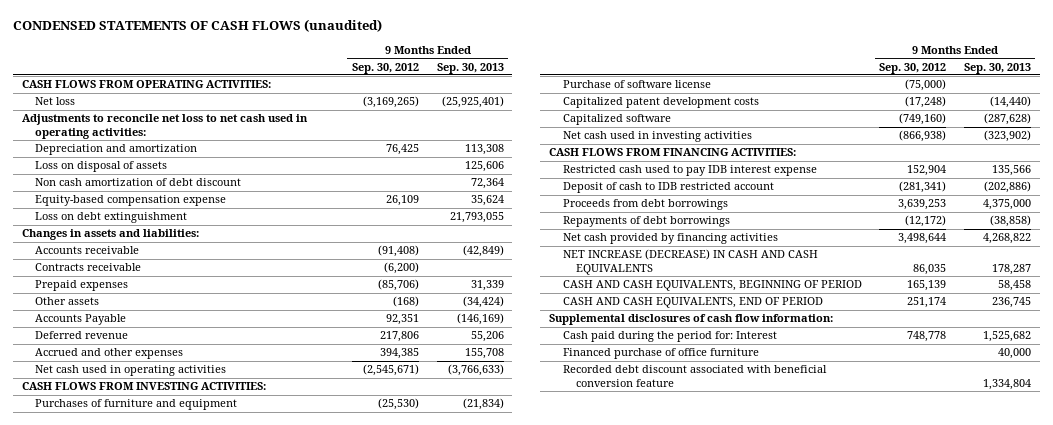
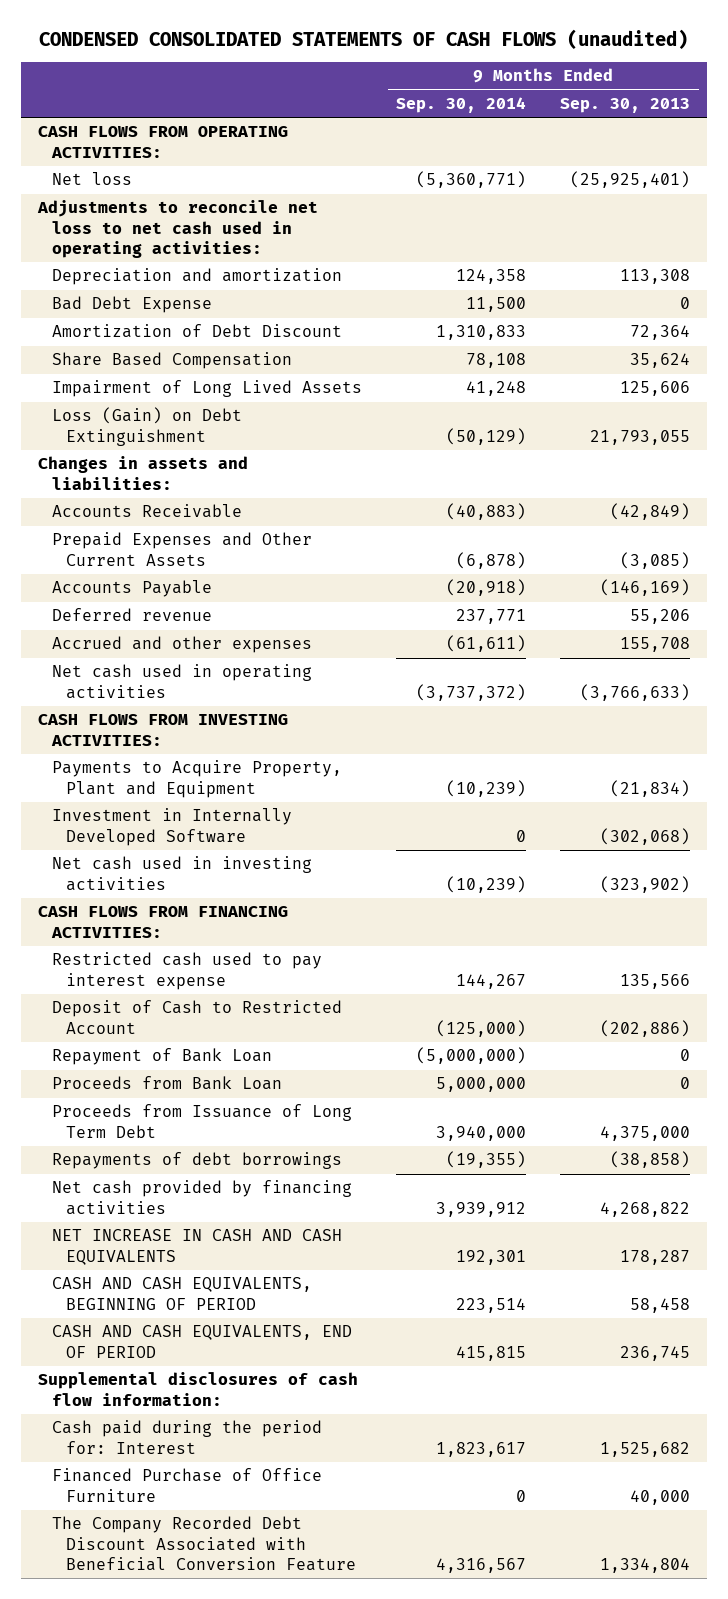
- CONDENSED STATEMENTS OF CASH FLOWS (unaudited)
+ CONDENSED CONSOLIDATED STATEMENTS OF CASH FLOWS (unaudited)
- | 9 Months Ended Sep. 30, 2012 | 9 Months Ended Sep. 30, 2013
+ | 9 Months Ended Sep. 30, 2014 | 9 Months Ended Sep. 30, 2013
- Loss on disposal of assets | | 125,606
- Non cash amortization of debt discount | | 72,364
- Equity-based compensation expense | 26,109 | 35,624
- Loss on debt extinguishment | | 21,793,055
+ Bad Debt Expense | 11,500 | 0
+ Amortization of Debt Discount | 1,310,833 | 72,364
+ Share Based Compensation | 78,108 | 35,624
+ Impairment of Long Lived Assets | 41,248 | 125,606
+ Loss (Gain) on Debt Extinguishment | (50,129) | 21,793,055
- Accounts receivable | (91,408) | (42,849)
- Contracts receivable | (6,200) |
- Prepaid expenses | (85,706) | 31,339
- Other assets | (168) | (34,424)
+ Accounts Receivable | (40,883) | (42,849)
+ Prepaid Expenses and Other Current Assets | (6,878) | (3,085)
- Purchases of furniture and equipment | (25,530) | (21,834)
- Purchase of software license | (75,000) |
- Capitalized patent development costs | (17,248) | (14,440)
- Capitalized software | (749,160) | (287,628)
+ Payments to Acquire Property, Plant and Equipment | (10,239) | (21,834)
+ Investment in Internally Developed Software | 0 | (302,068)
- Restricted cash used to pay IDB interest expense | 152,904 | 135,566
- Deposit of cash to IDB restricted account | (281,341) | (202,886)
- Proceeds from debt borrowings | 3,639,253 | 4,375,000
+ Restricted cash used to pay interest expense | 144,267 | 135,566
+ Deposit of Cash to Restricted Account | (125,000) | (202,886)
+ Repayment of Bank Loan | (5,000,000) | 0
+ Proceeds from Bank Loan | 5,000,000 | 0
+ Proceeds from Issuance of Long Term Debt | 3,940,000 | 4,375,000
- NET INCREASE (DECREASE) IN CASH AND CASH EQUIVALENTS | 86,035 | 178,287
+ NET INCREASE IN CASH AND CASH EQUIVALENTS | 192,301 | 178,287
- Financed purchase of office furniture | | 40,000
- Recorded debt discount associated with beneficial conversion feature | | 1,334,804
+ Financed Purchase of Office Furniture | 0 | 40,000
+ The Company Recorded Debt Discount Associated with Beneficial Conversion Feature | 4,316,567 | 1,334,804

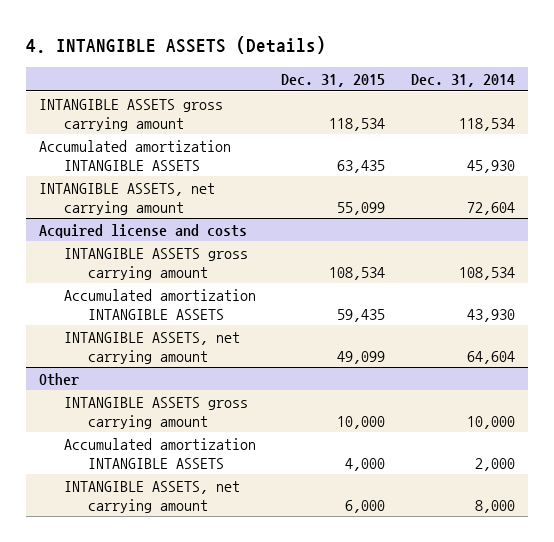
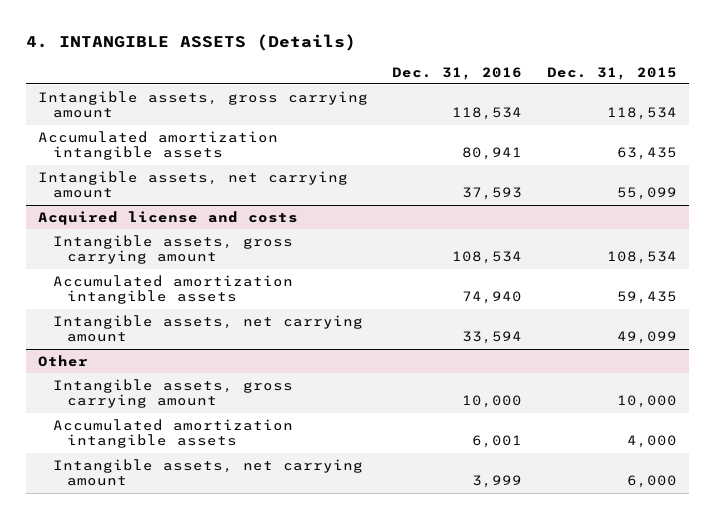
- | Dec. 31, 2015 | Dec. 31, 2014
+ | Dec. 31, 2016 | Dec. 31, 2015
- INTANGIBLE ASSETS gross carrying amount | 118,534 | 118,534
- Accumulated amortization INTANGIBLE ASSETS | 63,435 | 45,930
- INTANGIBLE ASSETS, net carrying amount | 55,099 | 72,604
+ Intangible assets, gross carrying amount | 118,534 | 118,534
+ Accumulated amortization intangible assets | 80,941 | 63,435
+ Intangible assets, net carrying amount | 37,593 | 55,099
@ Acquired license and costs
- INTANGIBLE ASSETS gross carrying amount | 108,534 | 108,534
- Accumulated amortization INTANGIBLE ASSETS | 59,435 | 43,930
- INTANGIBLE ASSETS, net carrying amount | 49,099 | 64,604
+ Intangible assets, gross carrying amount | 108,534 | 108,534
+ Accumulated amortization intangible assets | 74,940 | 59,435
+ Intangible assets, net carrying amount | 33,594 | 49,099
@ Other
- INTANGIBLE ASSETS gross carrying amount | 10,000 | 10,000
- Accumulated amortization INTANGIBLE ASSETS | 4,000 | 2,000
- INTANGIBLE ASSETS, net carrying amount | 6,000 | 8,000
+ Intangible assets, gross carrying amount | 10,000 | 10,000
+ Accumulated amortization intangible assets | 6,001 | 4,000
+ Intangible assets, net carrying amount | 3,999 | 6,000

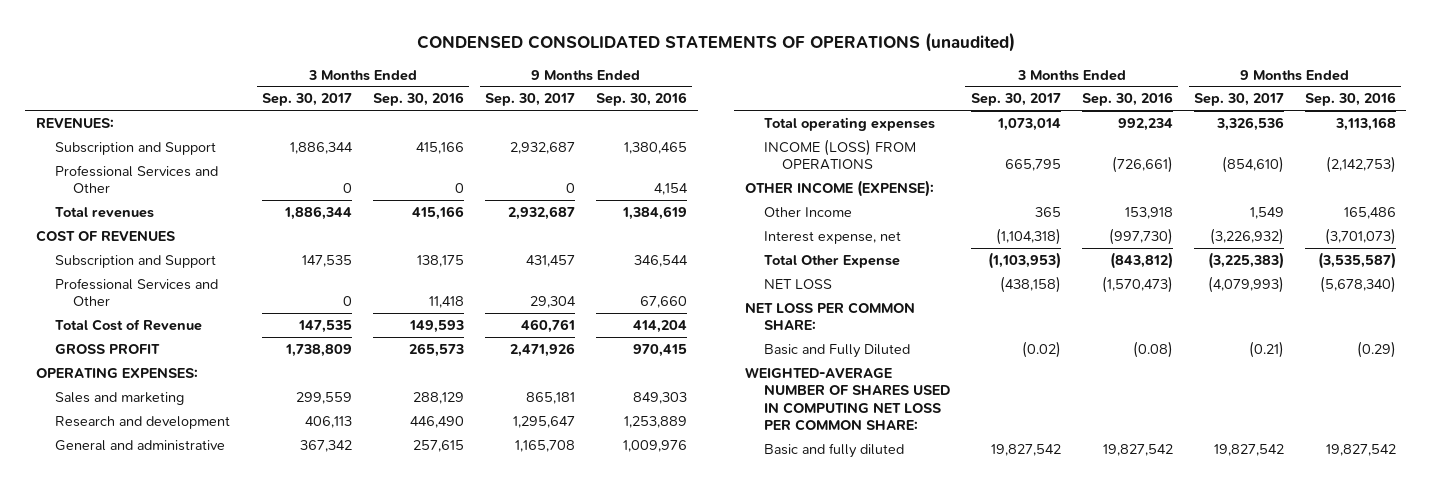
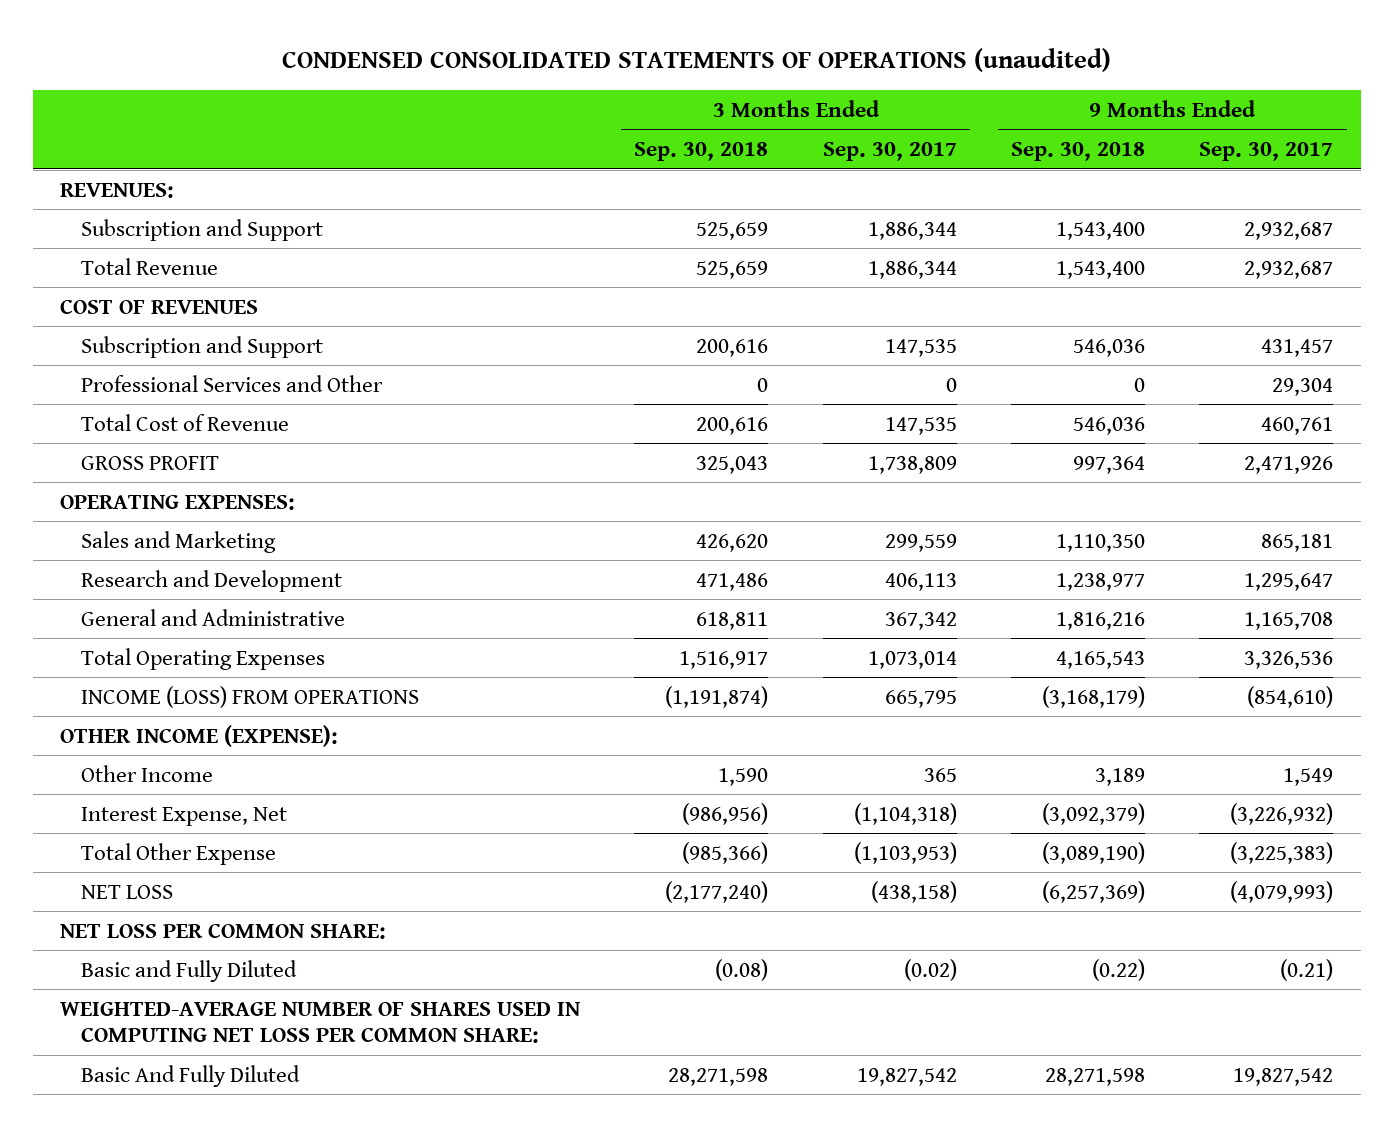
- | 3 Months Ended Sep. 30, 2017 | 3 Months Ended Sep. 30, 2016 | 9 Months Ended Sep. 30, 2017 | 9 Months Ended Sep. 30, 2016
+ | 3 Months Ended Sep. 30, 2018 | 3 Months Ended Sep. 30, 2017 | 9 Months Ended Sep. 30, 2018 | 9 Months Ended Sep. 30, 2017
- Professional Services and Other | 0 | 0 | 0 | 4,154
- Total revenues | 1,886,344 | 415,166 | 2,932,687 | 1,384,619
+ Total Revenue | 525,659 | 1,886,344 | 1,543,400 | 2,932,687
- Sales and marketing | 299,559 | 288,129 | 865,181 | 849,303
- Research and development | 406,113 | 446,490 | 1,295,647 | 1,253,889
- General and administrative | 367,342 | 257,615 | 1,165,708 | 1,009,976
- Total operating expenses | 1,073,014 | 992,234 | 3,326,536 | 3,113,168
+ Sales and Marketing | 426,620 | 299,559 | 1,110,350 | 865,181
+ Research and Development | 471,486 | 406,113 | 1,238,977 | 1,295,647
+ General and Administrative | 618,811 | 367,342 | 1,816,216 | 1,165,708
+ Total Operating Expenses | 1,516,917 | 1,073,014 | 4,165,543 | 3,326,536
- Interest expense, net | (1,104,318) | (997,730) | (3,226,932) | (3,701,073)
+ Interest Expense, Net | (986,956) | (1,104,318) | (3,092,379) | (3,226,932)
- Basic and fully diluted | 19,827,542 | 19,827,542 | 19,827,542 | 19,827,542
+ Basic And Fully Diluted | 28,271,598 | 19,827,542 | 28,271,598 | 19,827,542

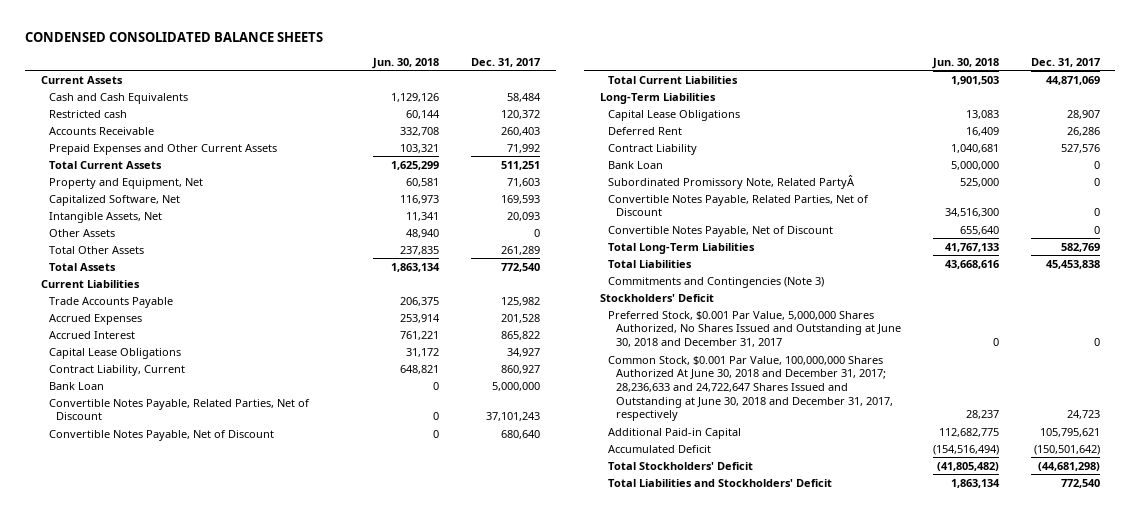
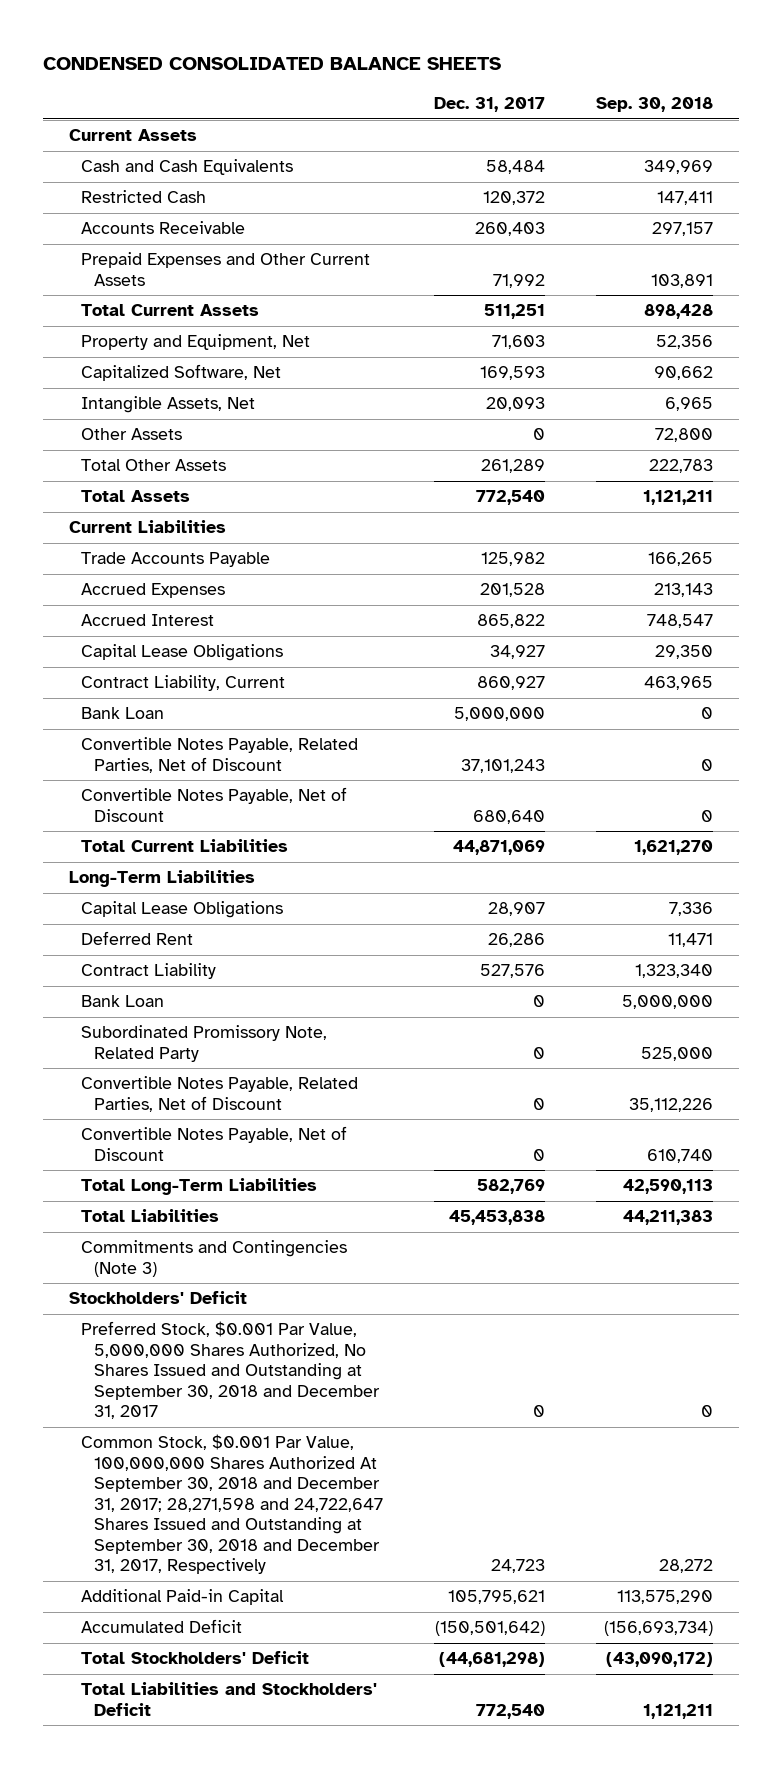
- | Jun. 30, 2018 | Dec. 31, 2017
+ | Dec. 31, 2017 | Sep. 30, 2018
- Restricted cash | 60,144 | 120,372
+ Restricted Cash | 120,372 | 147,411
- Subordinated Promissory Note, Related PartyÂ | 525,000 | 0
+ Subordinated Promissory Note, Related Party | 0 | 525,000
- Preferred Stock, $0.001 Par Value, 5,000,000 Shares Authorized, No Shares Issued and Outstanding at June 30, 2018 and December 31, 2017 | 0 | 0
- Common Stock, $0.001 Par Value, 100,000,000 Shares Authorized At June 30, 2018 and December 31, 2017; 28,236,633 and 24,722,647 Shares Issued and Outstanding at June 30, 2018 and December 31, 2017, respectively | 28,237 | 24,723
+ Preferred Stock, $0.001 Par Value, 5,000,000 Shares Authorized, No Shares Issued and Outstanding at September 30, 2018 and December 31, 2017 | 0 | 0
+ Common Stock, $0.001 Par Value, 100,000,000 Shares Authorized At September 30, 2018 and December 31, 2017; 28,271,598 and 24,722,647 Shares Issued and Outstanding at September 30, 2018 and December 31, 2017, Respectively | 24,723 | 28,272

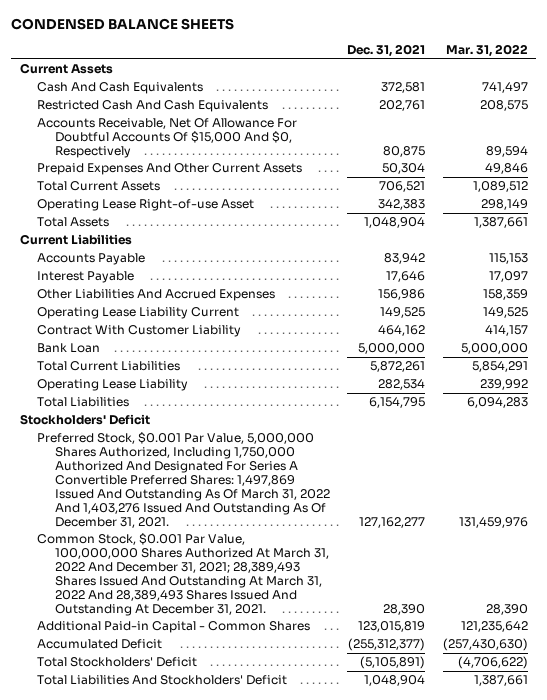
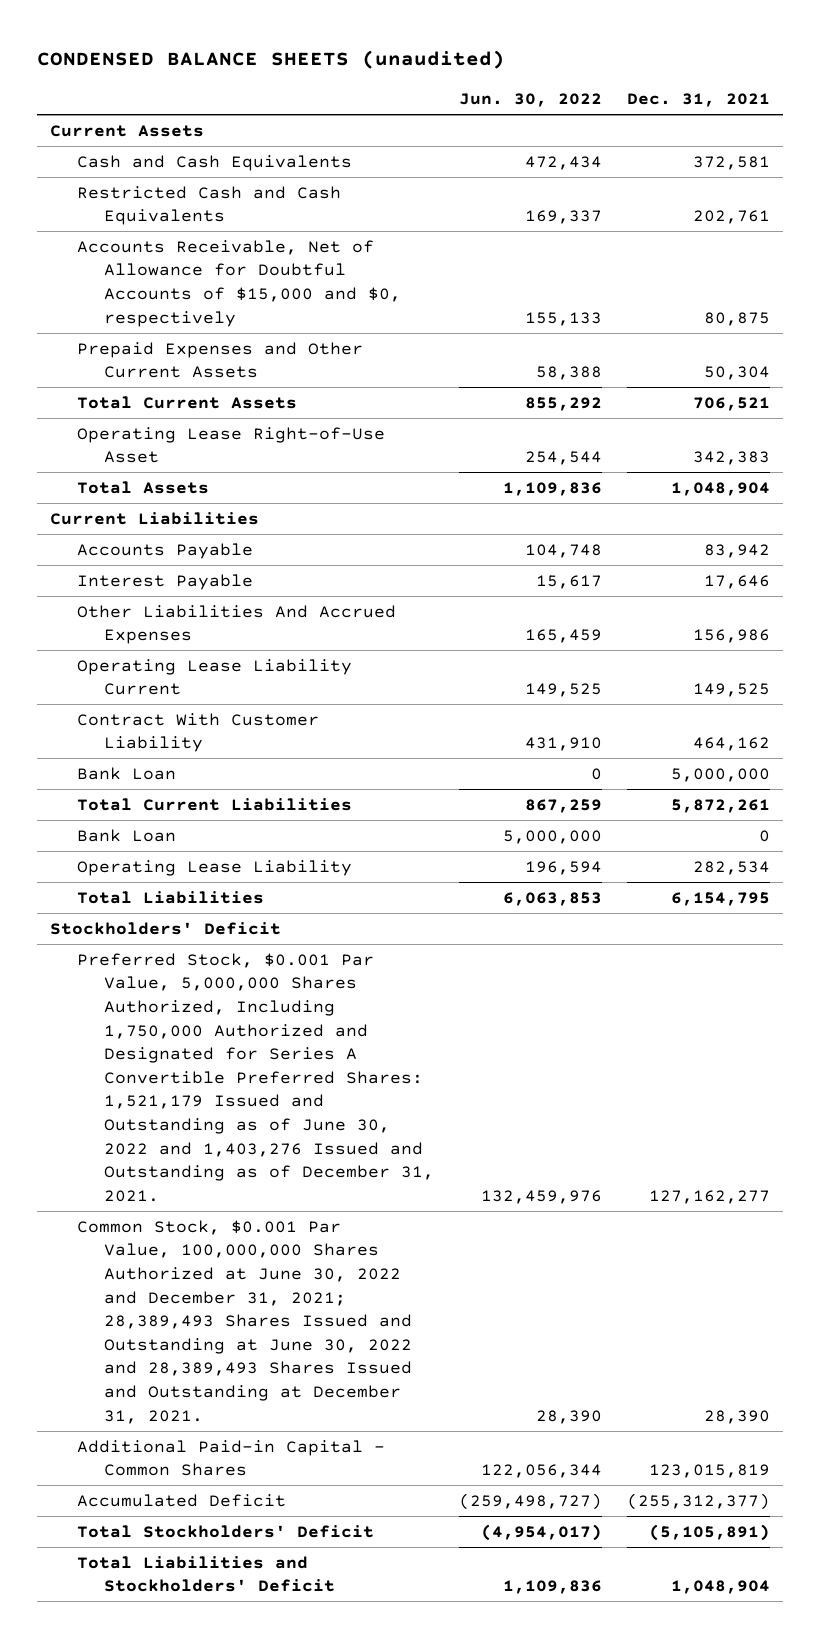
- CONDENSED BALANCE SHEETS
+ CONDENSED BALANCE SHEETS (unaudited)
- | Dec. 31, 2021 | Mar. 31, 2022
+ | Jun. 30, 2022 | Dec. 31, 2021
- Cash And Cash Equivalents | 372,581 | 741,497
- Restricted Cash And Cash Equivalents | 202,761 | 208,575
- Accounts Receivable, Net Of Allowance For Doubtful Accounts Of $15,000 And $0, Respectively | 80,875 | 89,594
- Prepaid Expenses And Other Current Assets | 50,304 | 49,846
+ Cash and Cash Equivalents | 472,434 | 372,581
+ Restricted Cash and Cash Equivalents | 169,337 | 202,761
+ Accounts Receivable, Net of Allowance for Doubtful Accounts of $15,000 and $0, respectively | 155,133 | 80,875
+ Prepaid Expenses and Other Current Assets | 58,388 | 50,304
- Operating Lease Right-of-use Asset | 342,383 | 298,149
+ Operating Lease Right-of-Use Asset | 254,544 | 342,383
+ Bank Loan | 5,000,000 | 0
- Preferred Stock, $0.001 Par Value, 5,000,000 Shares Authorized, Including 1,750,000 Authorized And Designated For Series A Convertible Preferred Shares: 1,497,869 Issued And Outstanding As Of March 31, 2022 And 1,403,276 Issued And Outstanding As Of December 31, 2021. | 127,162,277 | 131,459,976
- Common Stock, $0.001 Par Value, 100,000,000 Shares Authorized At March 31, 2022 And December 31, 2021; 28,389,493 Shares Issued And Outstanding At March 31, 2022 And 28,389,493 Shares Issued And Outstanding At December 31, 2021. | 28,390 | 28,390
+ Preferred Stock, $0.001 Par Value, 5,000,000 Shares Authorized, Including 1,750,000 Authorized and Designated for Series A Convertible Preferred Shares: 1,521,179 Issued and Outstanding as of June 30, 2022 and 1,403,276 Issued and Outstanding as of December 31, 2021. | 132,459,976 | 127,162,277
+ Common Stock, $0.001 Par Value, 100,000,000 Shares Authorized at June 30, 2022 and December 31, 2021; 28,389,493 Shares Issued and Outstanding at June 30, 2022 and 28,389,493 Shares Issued and Outstanding at December 31, 2021. | 28,390 | 28,390
- Total Liabilities And Stockholders' Deficit | 1,048,904 | 1,387,661
+ Total Liabilities and Stockholders' Deficit | 1,109,836 | 1,048,904

